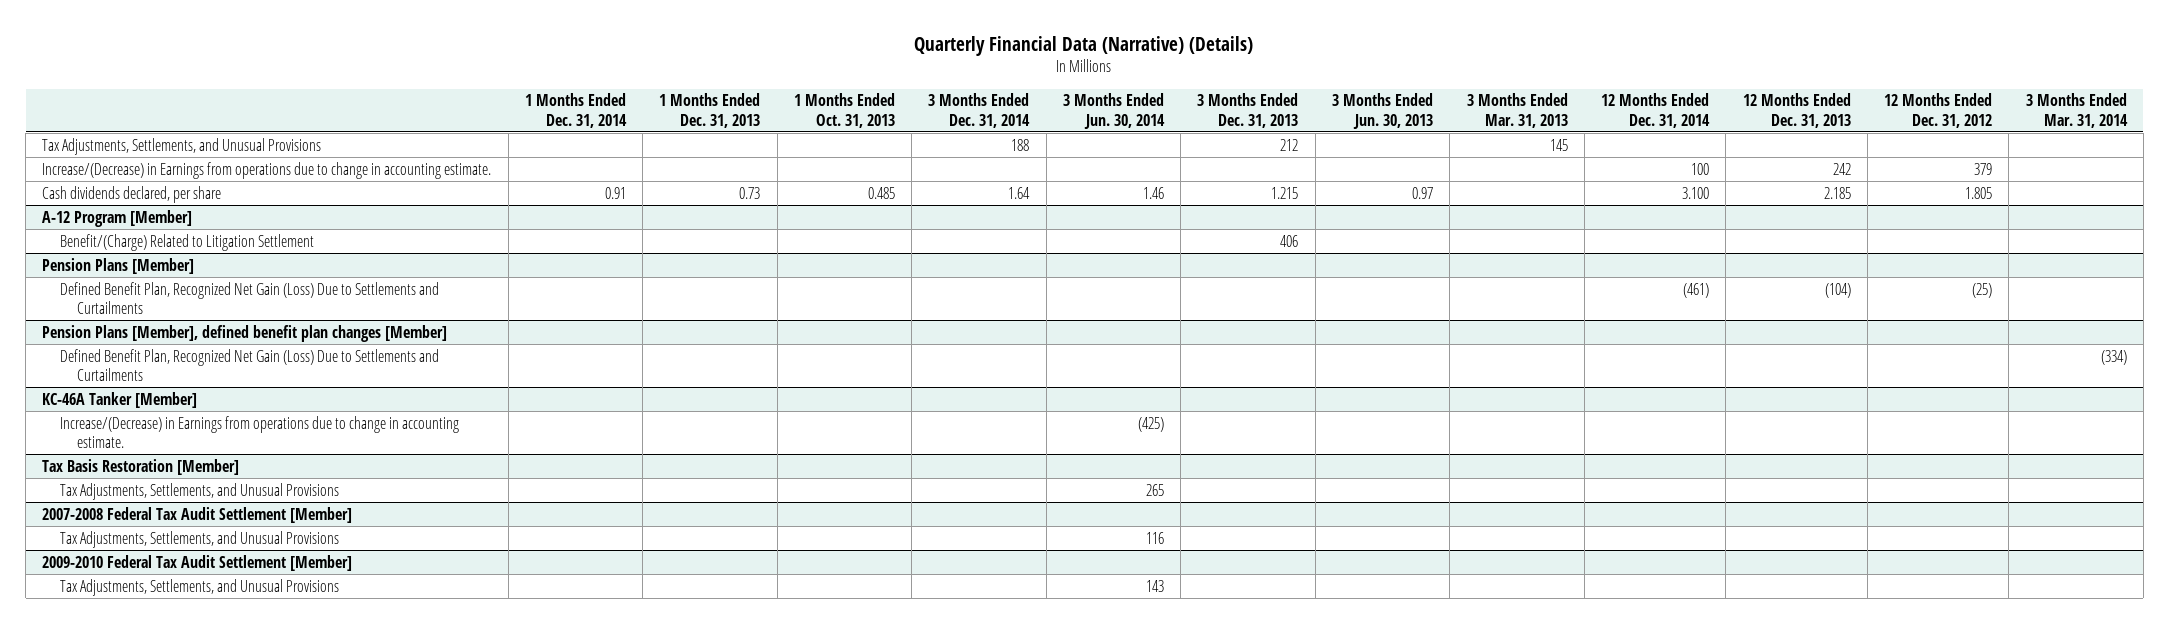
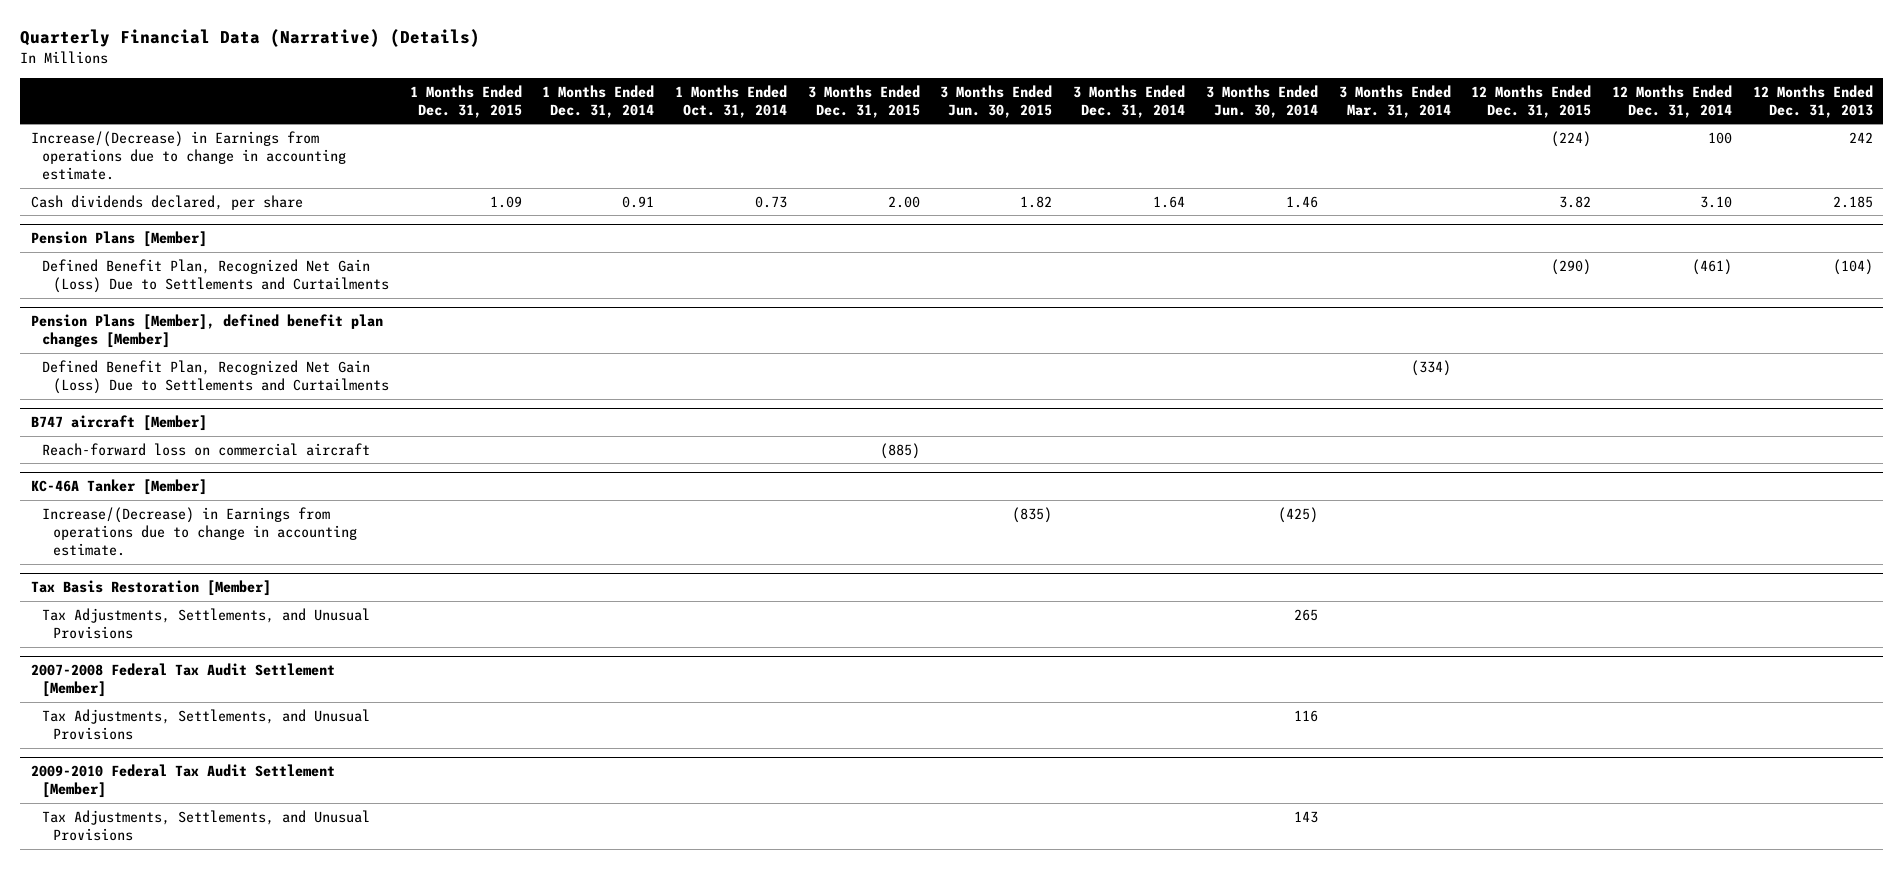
- | 1 Months Ended Dec. 31, 2014 | 1 Months Ended Dec. 31, 2013 | 1 Months Ended Oct. 31, 2013 | 3 Months Ended Dec. 31, 2014 | 3 Months Ended Jun. 30, 2014 | 3 Months Ended Dec. 31, 2013 | 3 Months Ended Jun. 30, 2013 | 3 Months Ended Mar. 31, 2013 | 12 Months Ended Dec. 31, 2014 | 12 Months Ended Dec. 31, 2013 | 12 Months Ended Dec. 31, 2012 | 3 Months Ended Mar. 31, 2014
+ | 1 Months Ended Dec. 31, 2015 | 1 Months Ended Dec. 31, 2014 | 1 Months Ended Oct. 31, 2014 | 3 Months Ended Dec. 31, 2015 | 3 Months Ended Jun. 30, 2015 | 3 Months Ended Dec. 31, 2014 | 3 Months Ended Jun. 30, 2014 | 3 Months Ended Mar. 31, 2014 | 12 Months Ended Dec. 31, 2015 | 12 Months Ended Dec. 31, 2014 | 12 Months Ended Dec. 31, 2013
- Tax Adjustments, Settlements, and Unusual Provisions | | | | 188 | | 212 | | 145 | | | |
- Cash dividends declared, per share | 0.91 | 0.73 | 0.485 | 1.64 | 1.46 | 1.215 | 0.97 | | 3.100 | 2.185 | 1.805 |
- A-12 Program [Member]
- Benefit/(Charge) Related to Litigation Settlement | | | | | | 406 | | | | | |
+ Cash dividends declared, per share | 1.09 | 0.91 | 0.73 | 2.00 | 1.82 | 1.64 | 1.46 | | 3.82 | 3.10 | 2.185
+ B747 aircraft [Member]
+ Reach-forward loss on commercial aircraft | | | | (885) | | | | | | |

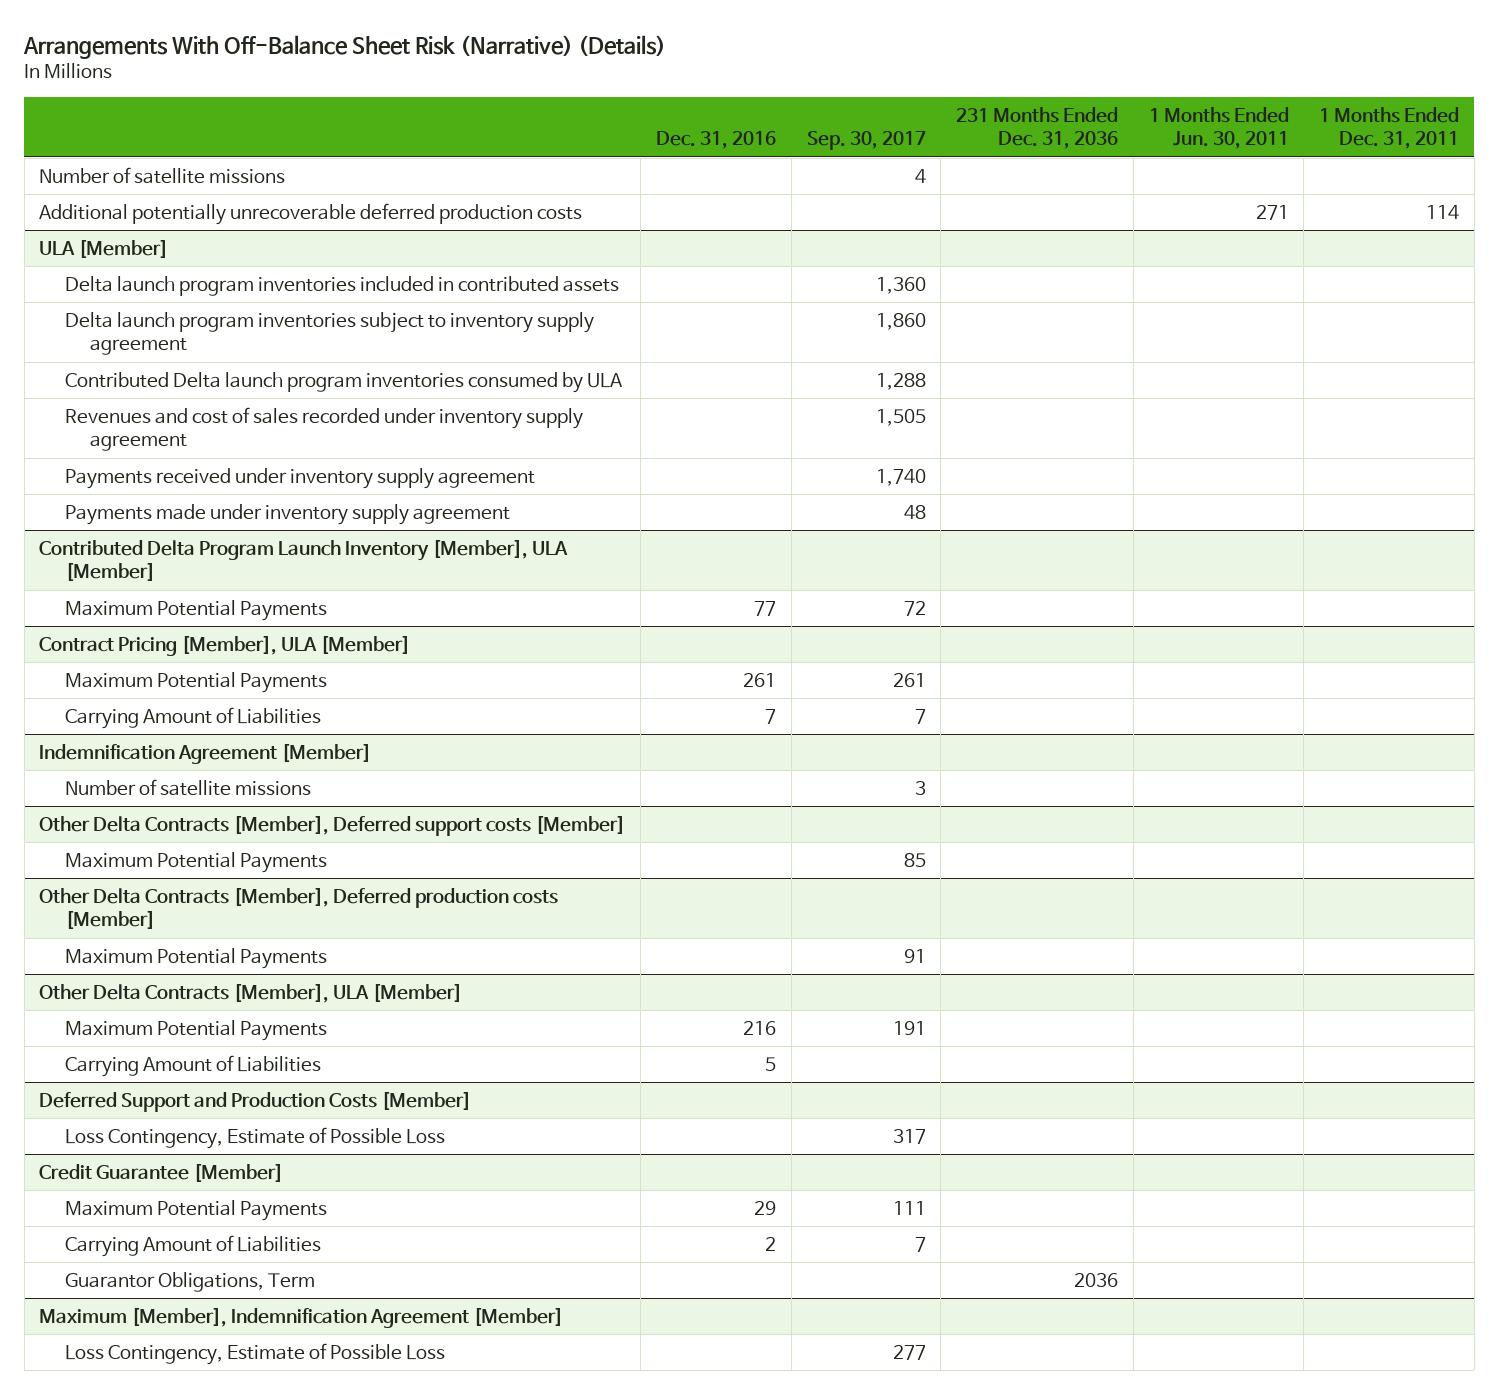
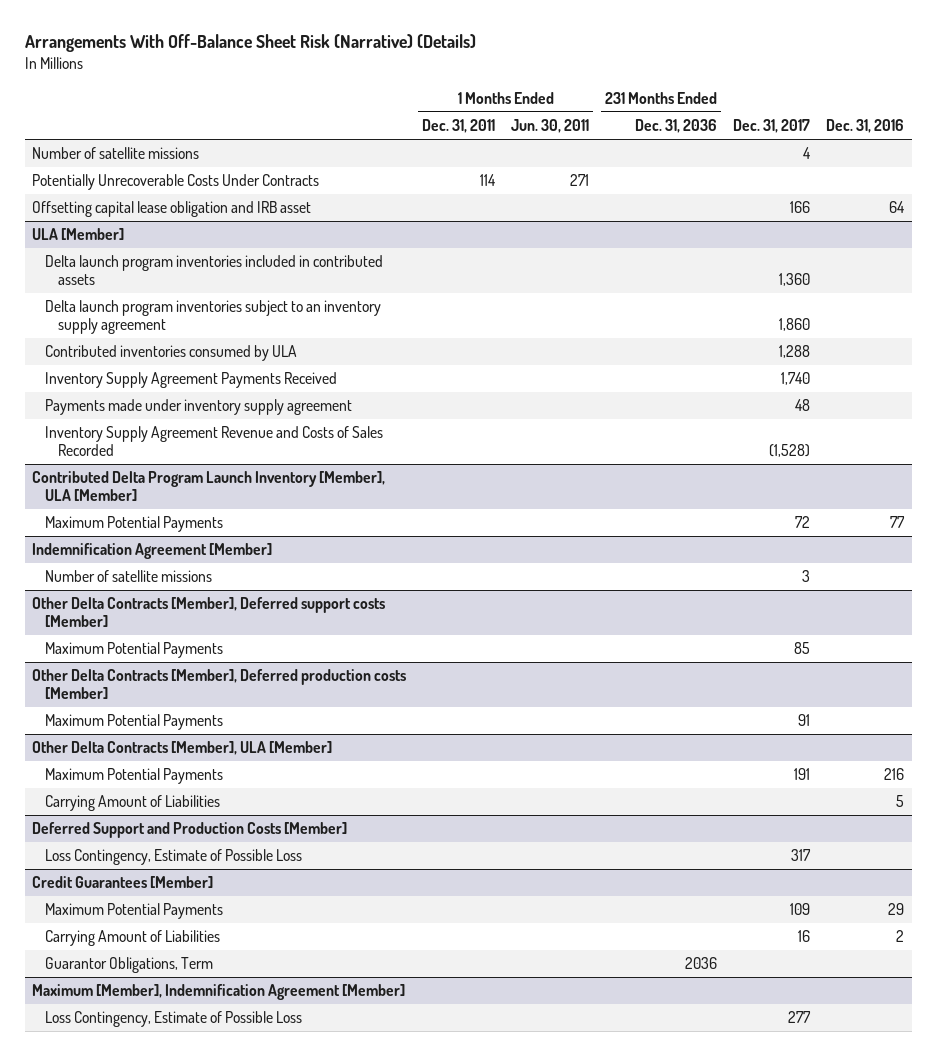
- | Dec. 31, 2016 | Sep. 30, 2017 | 231 Months Ended Dec. 31, 2036 | 1 Months Ended Jun. 30, 2011 | 1 Months Ended Dec. 31, 2011
+ | 1 Months Ended Dec. 31, 2011 | 1 Months Ended Jun. 30, 2011 | 231 Months Ended Dec. 31, 2036 | Dec. 31, 2017 | Dec. 31, 2016
- Additional potentially unrecoverable deferred production costs | | | | 271 | 114
+ Potentially Unrecoverable Costs Under Contracts | 114 | 271 | | |
+ Offsetting capital lease obligation and IRB asset | | | | 166 | 64
@ ULA [Member]
- Delta launch program inventories subject to inventory supply agreement | | 1,860 | | |
- Contributed Delta launch program inventories consumed by ULA | | 1,288 | | |
- Revenues and cost of sales recorded under inventory supply agreement | | 1,505 | | |
- Payments received under inventory supply agreement | | 1,740 | | |
+ Delta launch program inventories subject to an inventory supply agreement | | | | 1,860 |
+ Contributed inventories consumed by ULA | | | | 1,288 |
+ Inventory Supply Agreement Payments Received | | | | 1,740 |
+ Inventory Supply Agreement Revenue and Costs of Sales Recorded | | | | (1,528) |
- Contract Pricing [Member], ULA [Member]
- Maximum Potential Payments | 261 | 261 | | |
- Carrying Amount of Liabilities | 7 | 7 | | |
- Credit Guarantee [Member]
+ Credit Guarantees [Member]

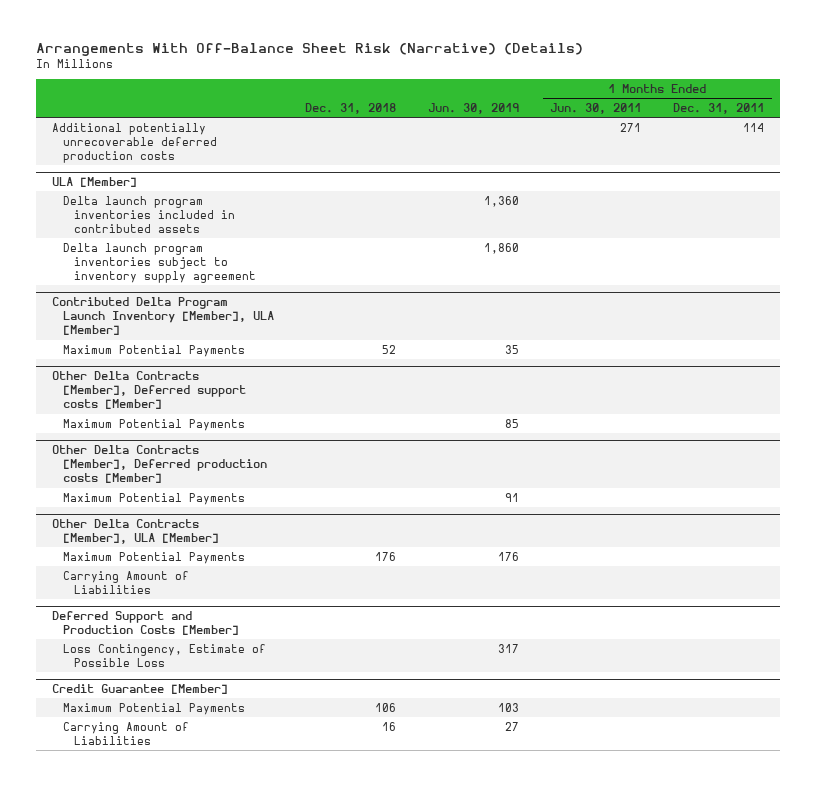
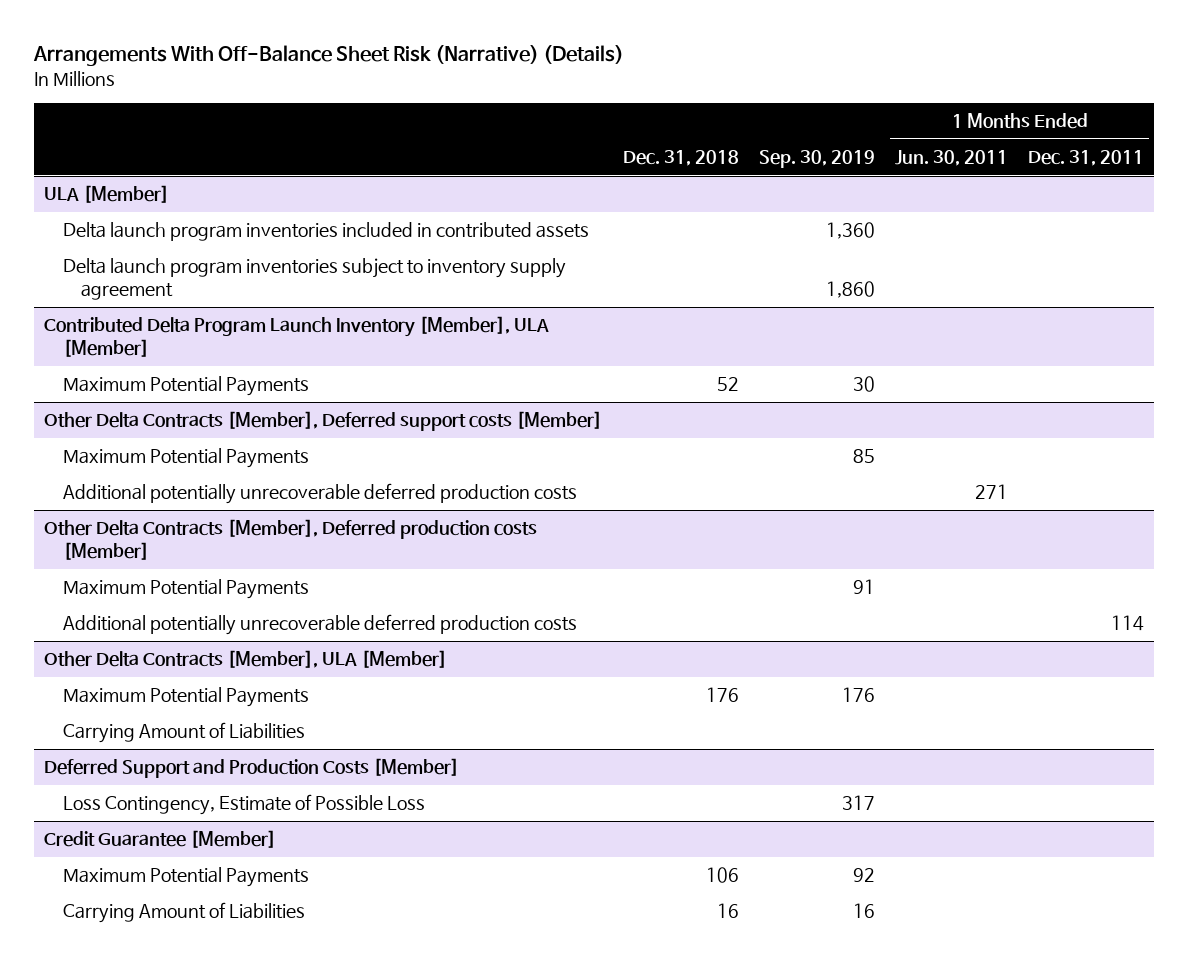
- | Dec. 31, 2018 | Jun. 30, 2019 | 1 Months Ended Jun. 30, 2011 | 1 Months Ended Dec. 31, 2011
+ | Dec. 31, 2018 | Sep. 30, 2019 | 1 Months Ended Jun. 30, 2011 | 1 Months Ended Dec. 31, 2011
- Additional potentially unrecoverable deferred production costs | | | 271 | 114
@ Other Delta Contracts [Member], Deferred support costs [Member]
+ Additional potentially unrecoverable deferred production costs | | | 271 |
@ Other Delta Contracts [Member], Deferred production costs [Member]
+ Additional potentially unrecoverable deferred production costs | | | | 114

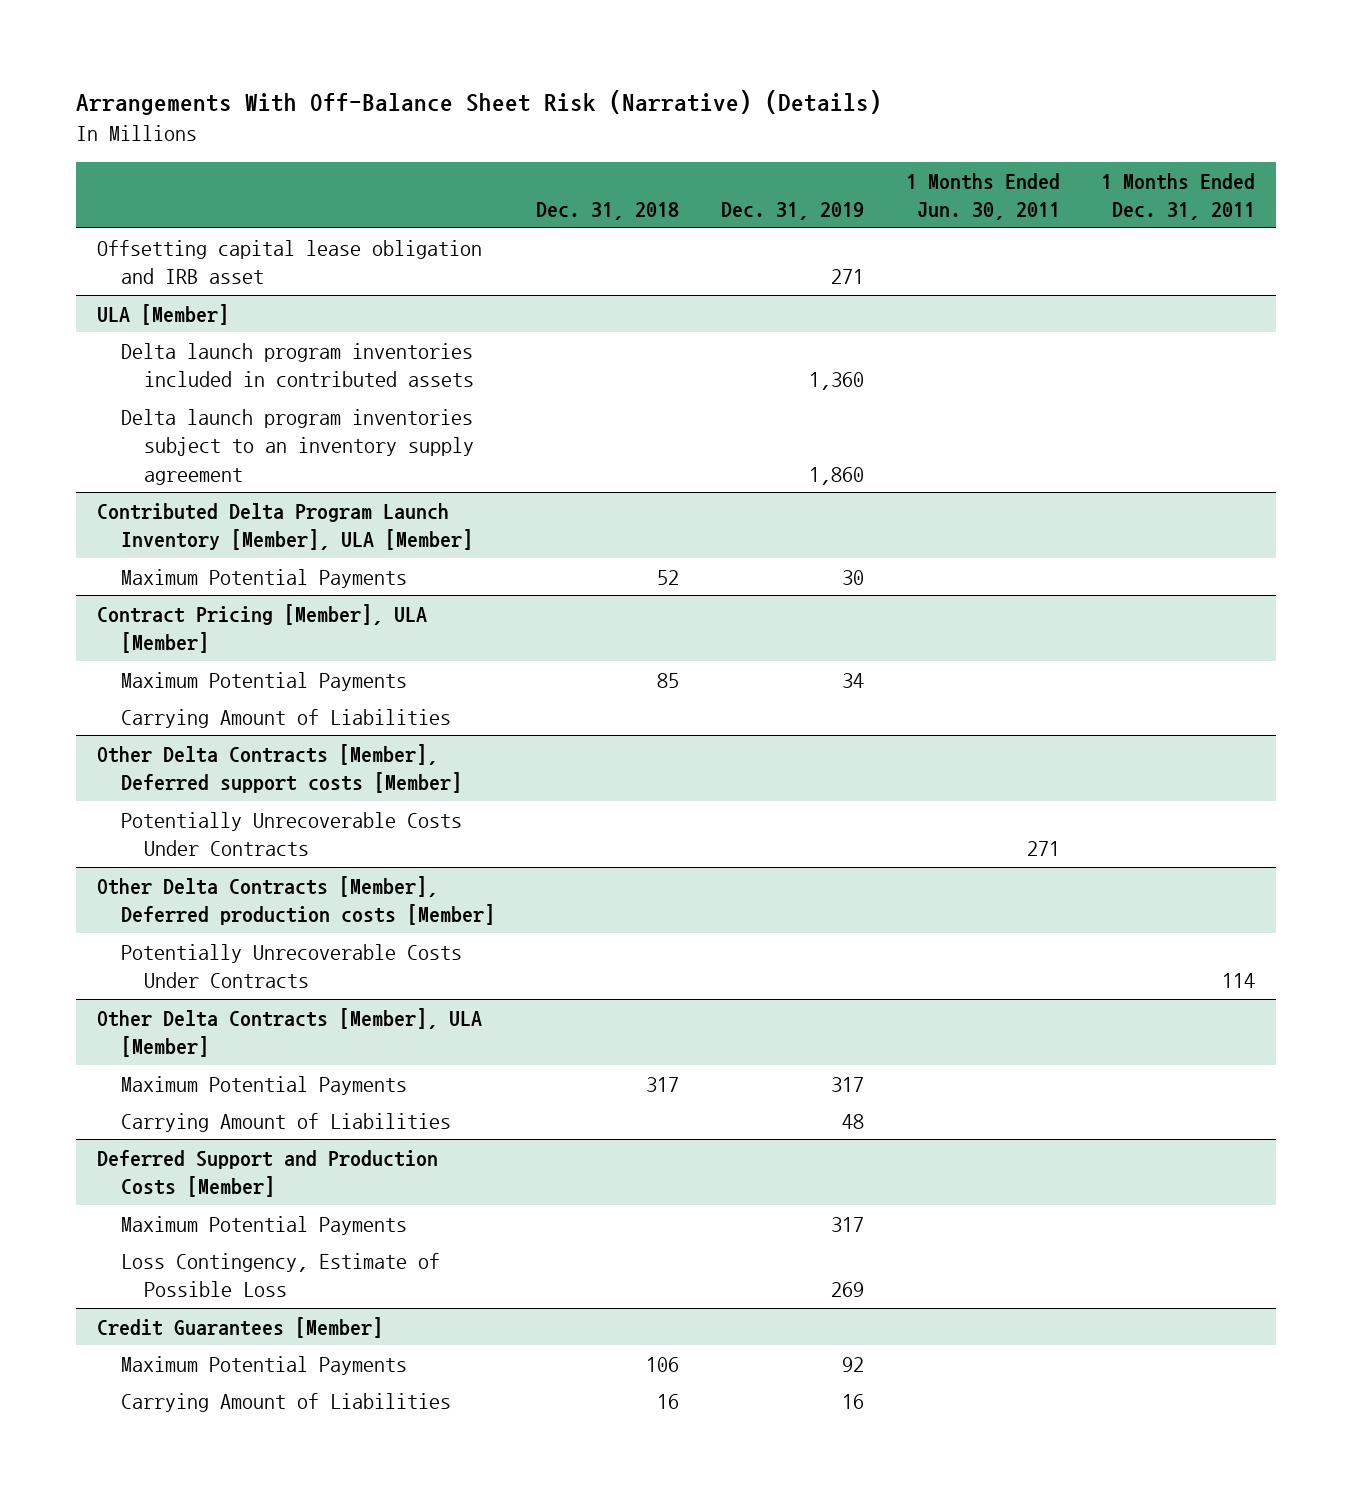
- | Dec. 31, 2018 | Sep. 30, 2019 | 1 Months Ended Jun. 30, 2011 | 1 Months Ended Dec. 31, 2011
+ | Dec. 31, 2018 | Dec. 31, 2019 | 1 Months Ended Jun. 30, 2011 | 1 Months Ended Dec. 31, 2011
+ Offsetting capital lease obligation and IRB asset | | 271 | |
@ ULA [Member]
- Delta launch program inventories subject to inventory supply agreement | | 1,860 | |
+ Delta launch program inventories subject to an inventory supply agreement | | 1,860 | |
+ Contract Pricing [Member], ULA [Member]
+ Maximum Potential Payments | 85 | 34 | |
+ Carrying Amount of Liabilities
@ Other Delta Contracts [Member], Deferred support costs [Member]
- Maximum Potential Payments | | 85 | |
- Additional potentially unrecoverable deferred production costs | | | 271 |
+ Potentially Unrecoverable Costs Under Contracts | | | 271 |
@ Other Delta Contracts [Member], Deferred production costs [Member]
- Maximum Potential Payments | | 91 | |
- Additional potentially unrecoverable deferred production costs | | | | 114
+ Potentially Unrecoverable Costs Under Contracts | | | | 114
@ Other Delta Contracts [Member], ULA [Member]
- Maximum Potential Payments | 176 | 176 | |
+ Maximum Potential Payments | 317 | 317 | |
@ Deferred Support and Production Costs [Member]
+ Maximum Potential Payments | | 317 | |
- Credit Guarantee [Member]
+ Credit Guarantees [Member]

